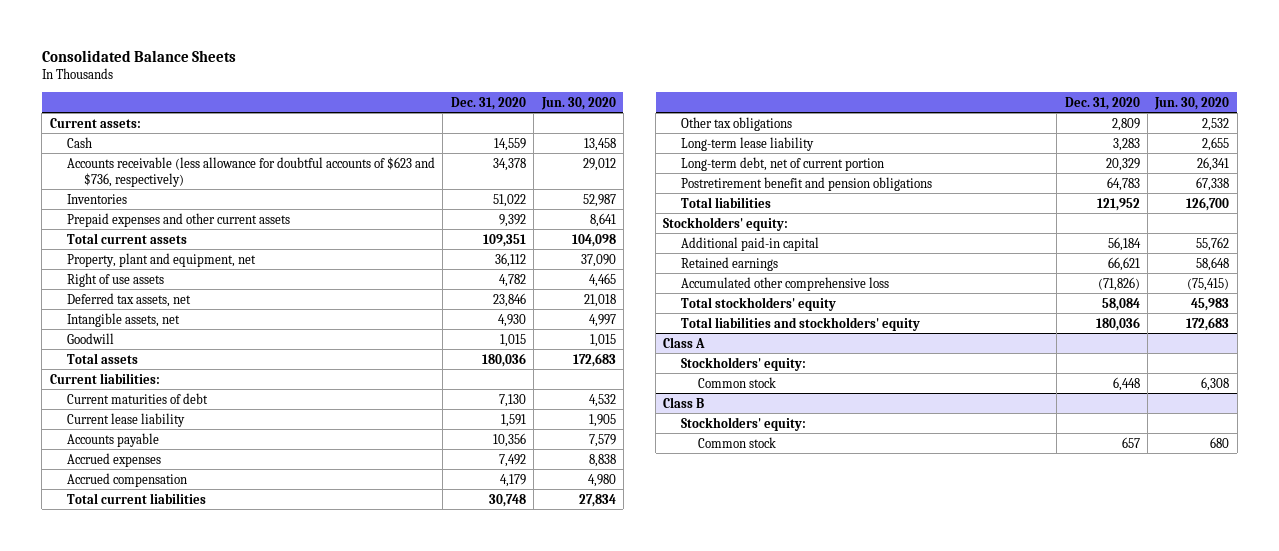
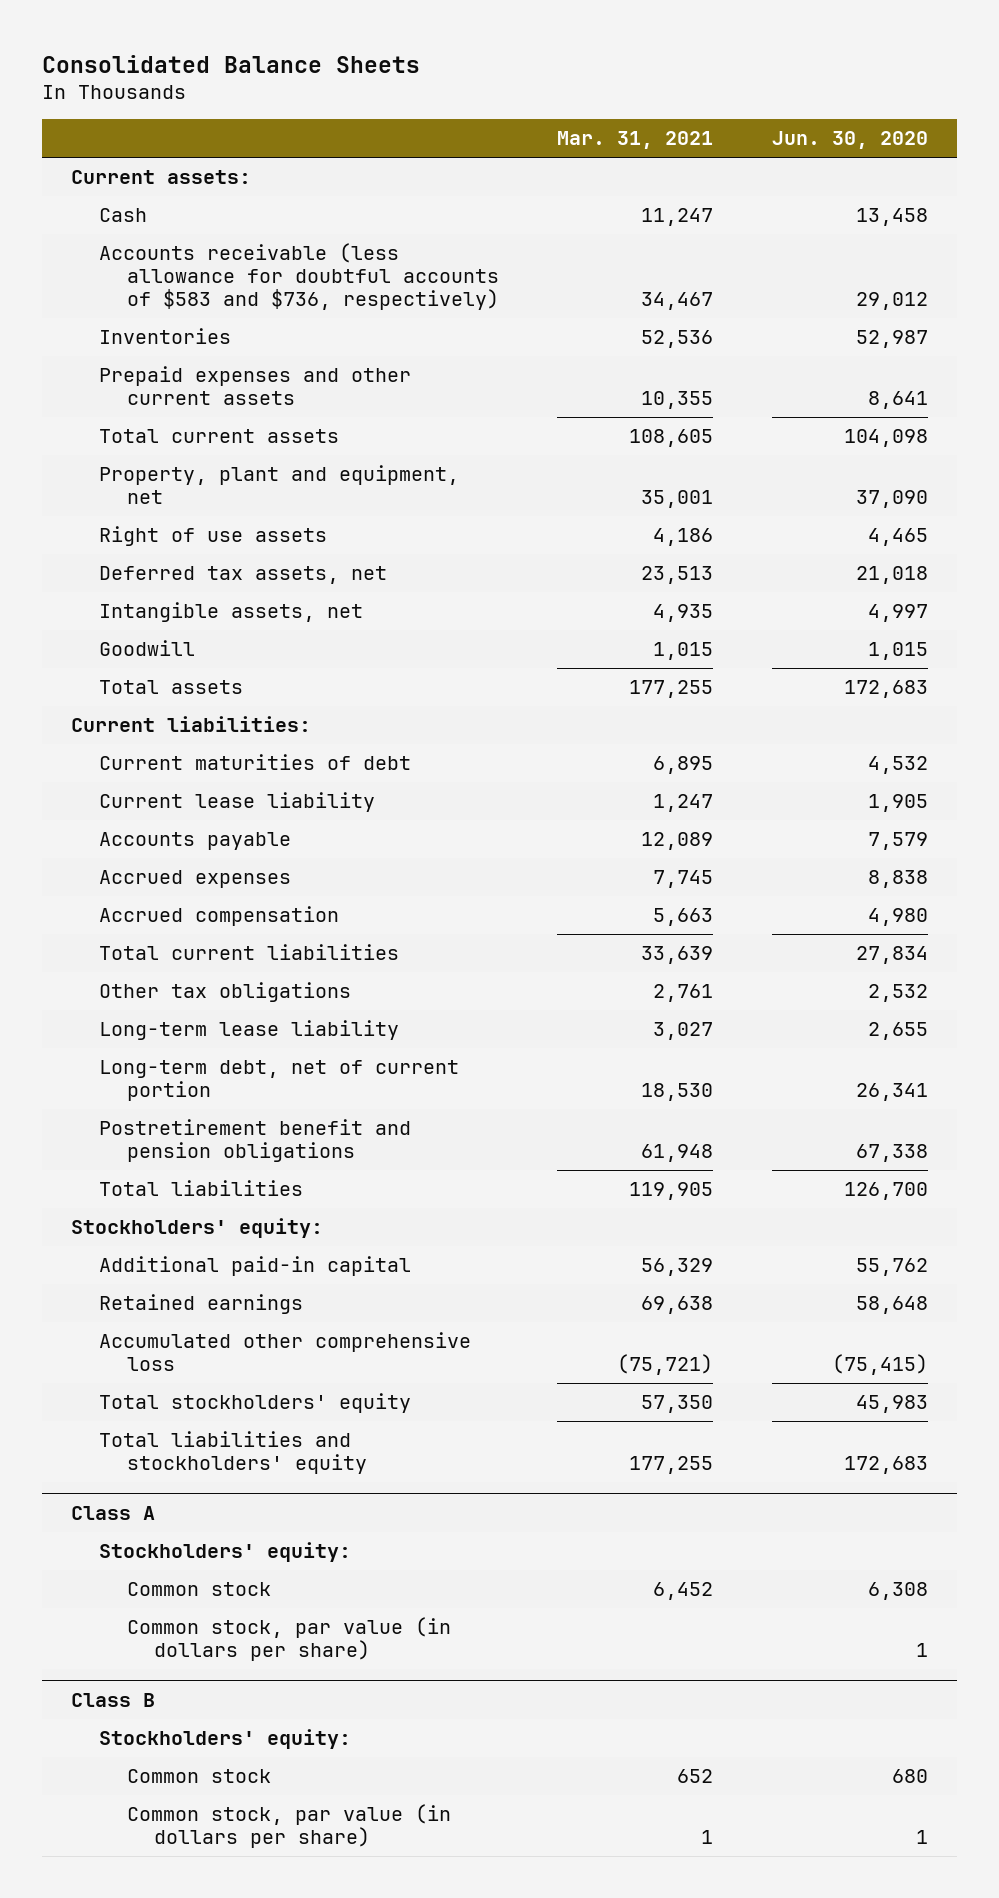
- | Dec. 31, 2020 | Jun. 30, 2020
+ | Mar. 31, 2021 | Jun. 30, 2020
- Accounts receivable (less allowance for doubtful accounts of $623 and $736, respectively) | 34,378 | 29,012
+ Accounts receivable (less allowance for doubtful accounts of $583 and $736, respectively) | 34,467 | 29,012
@ Class A
+ Common stock, par value (in dollars per share) | | 1
@ Class B
+ Common stock, par value (in dollars per share) | 1 | 1

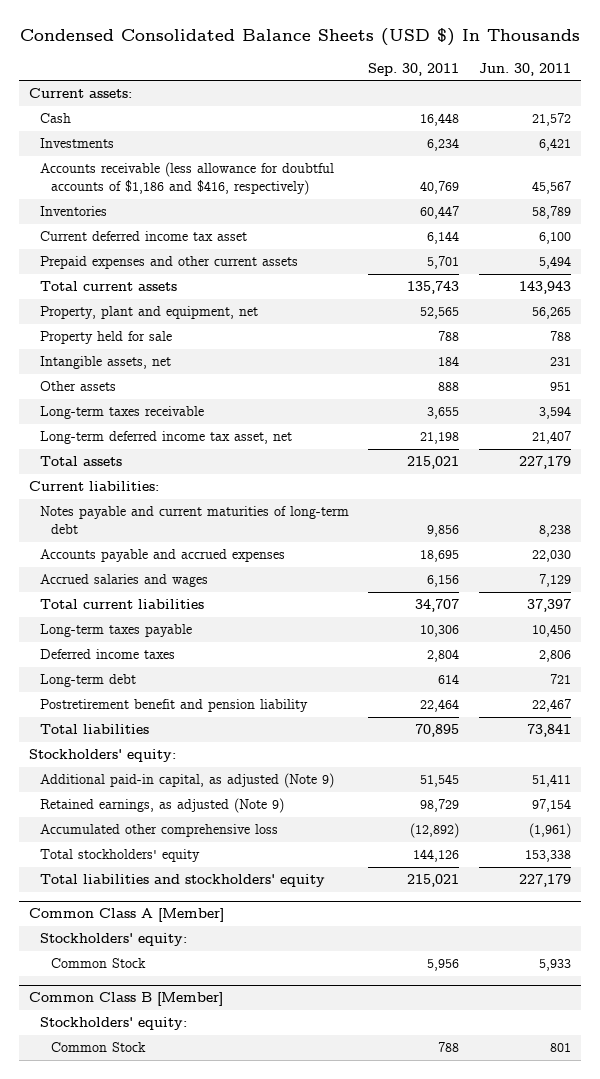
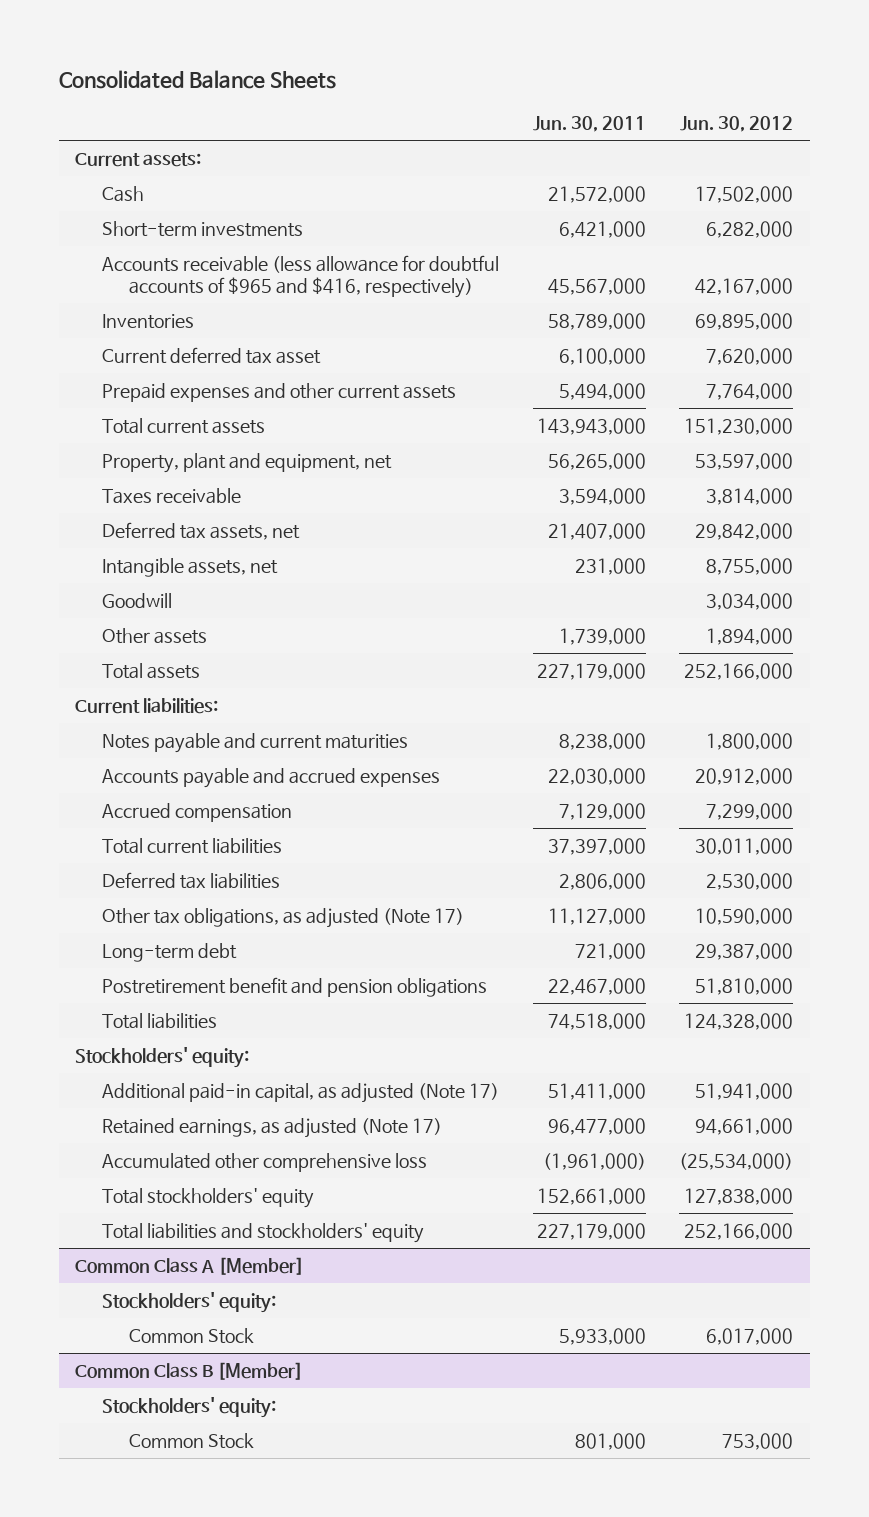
- Condensed Consolidated Balance Sheets (USD $) In Thousands
+ Consolidated Balance Sheets
- | Sep. 30, 2011 | Jun. 30, 2011
+ | Jun. 30, 2011 | Jun. 30, 2012
- Cash | 16,448 | 21,572
- Investments | 6,234 | 6,421
- Accounts receivable (less allowance for doubtful accounts of $1,186 and $416, respectively) | 40,769 | 45,567
- Inventories | 60,447 | 58,789
- Current deferred income tax asset | 6,144 | 6,100
- Prepaid expenses and other current assets | 5,701 | 5,494
- Total current assets | 135,743 | 143,943
- Property, plant and equipment, net | 52,565 | 56,265
- Property held for sale | 788 | 788
- Intangible assets, net | 184 | 231
- Other assets | 888 | 951
- Long-term taxes receivable | 3,655 | 3,594
- Long-term deferred income tax asset, net | 21,198 | 21,407
- Total assets | 215,021 | 227,179
+ Cash | 21,572,000 | 17,502,000
+ Short-term investments | 6,421,000 | 6,282,000
+ Accounts receivable (less allowance for doubtful accounts of $965 and $416, respectively) | 45,567,000 | 42,167,000
+ Inventories | 58,789,000 | 69,895,000
+ Current deferred tax asset | 6,100,000 | 7,620,000
+ Prepaid expenses and other current assets | 5,494,000 | 7,764,000
+ Total current assets | 143,943,000 | 151,230,000
+ Property, plant and equipment, net | 56,265,000 | 53,597,000
+ Taxes receivable | 3,594,000 | 3,814,000
+ Deferred tax assets, net | 21,407,000 | 29,842,000
+ Intangible assets, net | 231,000 | 8,755,000
+ Goodwill | | 3,034,000
+ Other assets | 1,739,000 | 1,894,000
+ Total assets | 227,179,000 | 252,166,000
- Notes payable and current maturities of long-term debt | 9,856 | 8,238
- Accounts payable and accrued expenses | 18,695 | 22,030
- Accrued salaries and wages | 6,156 | 7,129
- Total current liabilities | 34,707 | 37,397
- Long-term taxes payable | 10,306 | 10,450
- Deferred income taxes | 2,804 | 2,806
- Long-term debt | 614 | 721
- Postretirement benefit and pension liability | 22,464 | 22,467
- Total liabilities | 70,895 | 73,841
+ Notes payable and current maturities | 8,238,000 | 1,800,000
+ Accounts payable and accrued expenses | 22,030,000 | 20,912,000
+ Accrued compensation | 7,129,000 | 7,299,000
+ Total current liabilities | 37,397,000 | 30,011,000
+ Deferred tax liabilities | 2,806,000 | 2,530,000
+ Other tax obligations, as adjusted (Note 17) | 11,127,000 | 10,590,000
+ Long-term debt | 721,000 | 29,387,000
+ Postretirement benefit and pension obligations | 22,467,000 | 51,810,000
+ Total liabilities | 74,518,000 | 124,328,000
- Additional paid-in capital, as adjusted (Note 9) | 51,545 | 51,411
- Retained earnings, as adjusted (Note 9) | 98,729 | 97,154
- Accumulated other comprehensive loss | (12,892) | (1,961)
- Total stockholders' equity | 144,126 | 153,338
- Total liabilities and stockholders' equity | 215,021 | 227,179
+ Additional paid-in capital, as adjusted (Note 17) | 51,411,000 | 51,941,000
+ Retained earnings, as adjusted (Note 17) | 96,477,000 | 94,661,000
+ Accumulated other comprehensive loss | (1,961,000) | (25,534,000)
+ Total stockholders' equity | 152,661,000 | 127,838,000
+ Total liabilities and stockholders' equity | 227,179,000 | 252,166,000
@ Common Class A [Member]
- Common Stock | 5,956 | 5,933
+ Common Stock | 5,933,000 | 6,017,000
@ Common Class B [Member]
- Common Stock | 788 | 801
+ Common Stock | 801,000 | 753,000

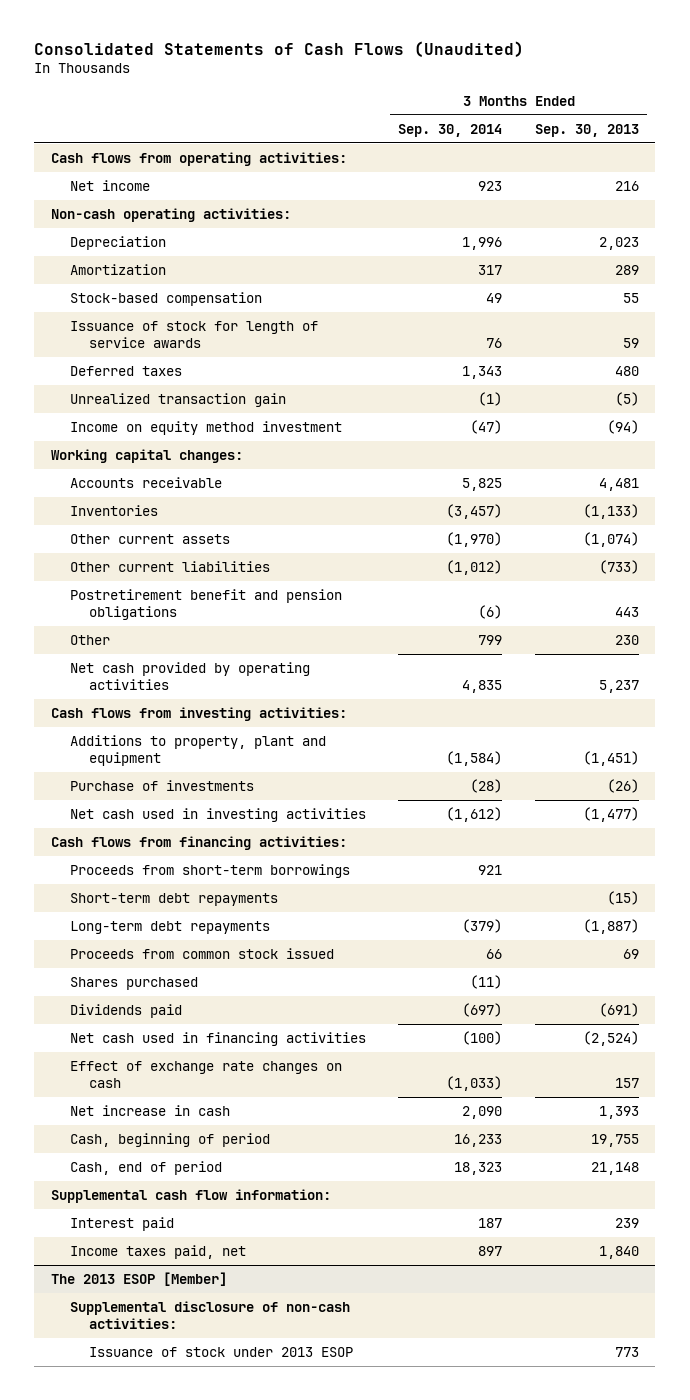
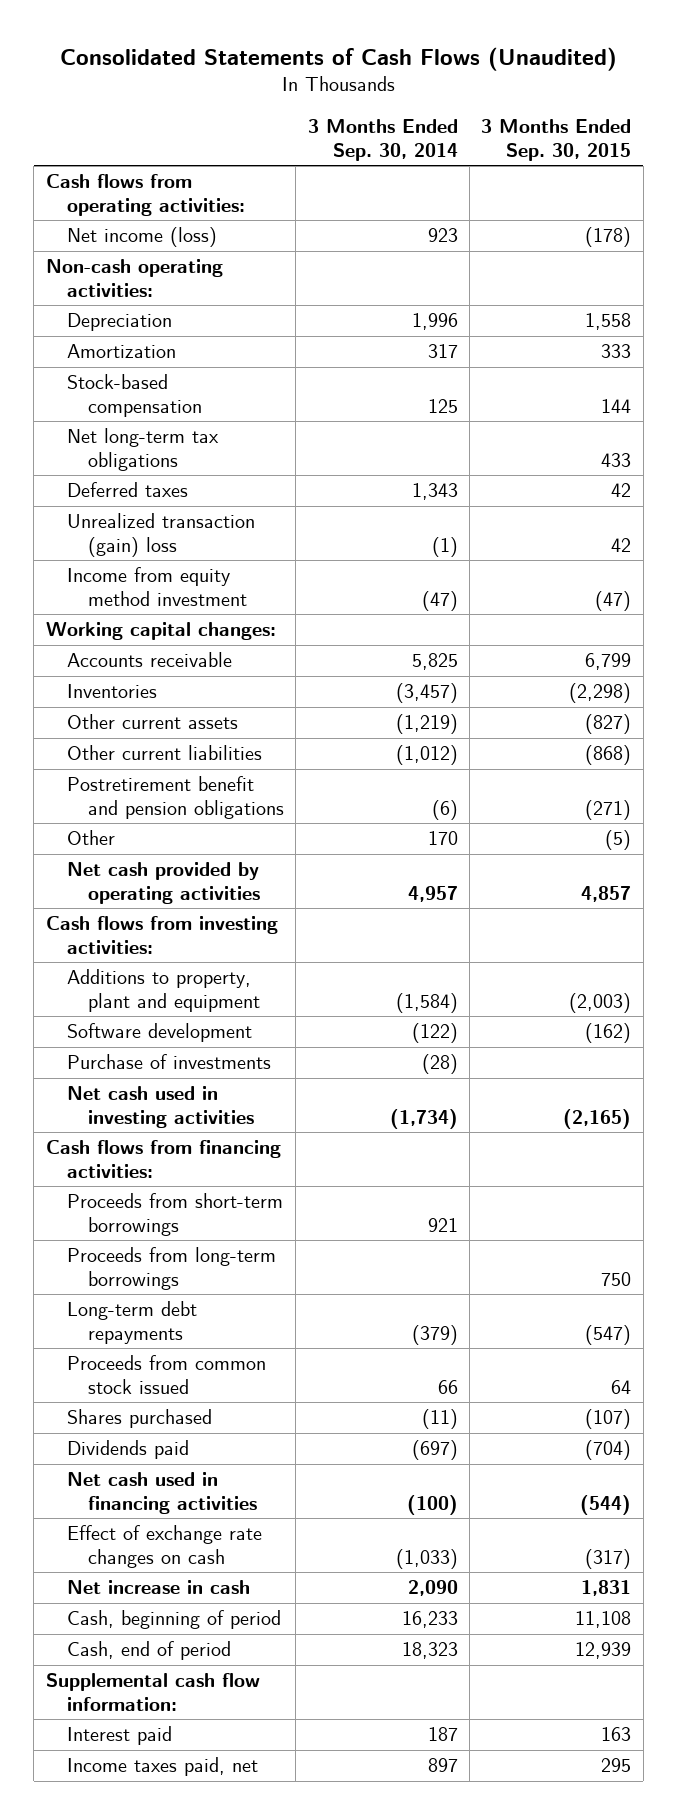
- | 3 Months Ended Sep. 30, 2014 | 3 Months Ended Sep. 30, 2013
+ | 3 Months Ended Sep. 30, 2014 | 3 Months Ended Sep. 30, 2015
- Net income | 923 | 216
+ Net income (loss) | 923 | (178)
- Stock-based compensation | 49 | 55
- Issuance of stock for length of service awards | 76 | 59
+ Stock-based compensation | 125 | 144
+ Net long-term tax obligations | | 433
- Unrealized transaction gain | (1) | (5)
- Income on equity method investment | (47) | (94)
+ Unrealized transaction (gain) loss | (1) | 42
+ Income from equity method investment | (47) | (47)
- Other current assets | (1,970) | (1,074)
+ Other current assets | (1,219) | (827)
- Other | 799 | 230
- Net cash provided by operating activities | 4,835 | 5,237
+ Other | 170 | (5)
+ Net cash provided by operating activities | 4,957 | 4,857
+ Software development | (122) | (162)
- Net cash used in investing activities | (1,612) | (1,477)
+ Net cash used in investing activities | (1,734) | (2,165)
- Short-term debt repayments | | (15)
+ Proceeds from long-term borrowings | | 750
- The 2013 ESOP [Member]
- Supplemental disclosure of non-cash activities:
- Issuance of stock under 2013 ESOP | | 773

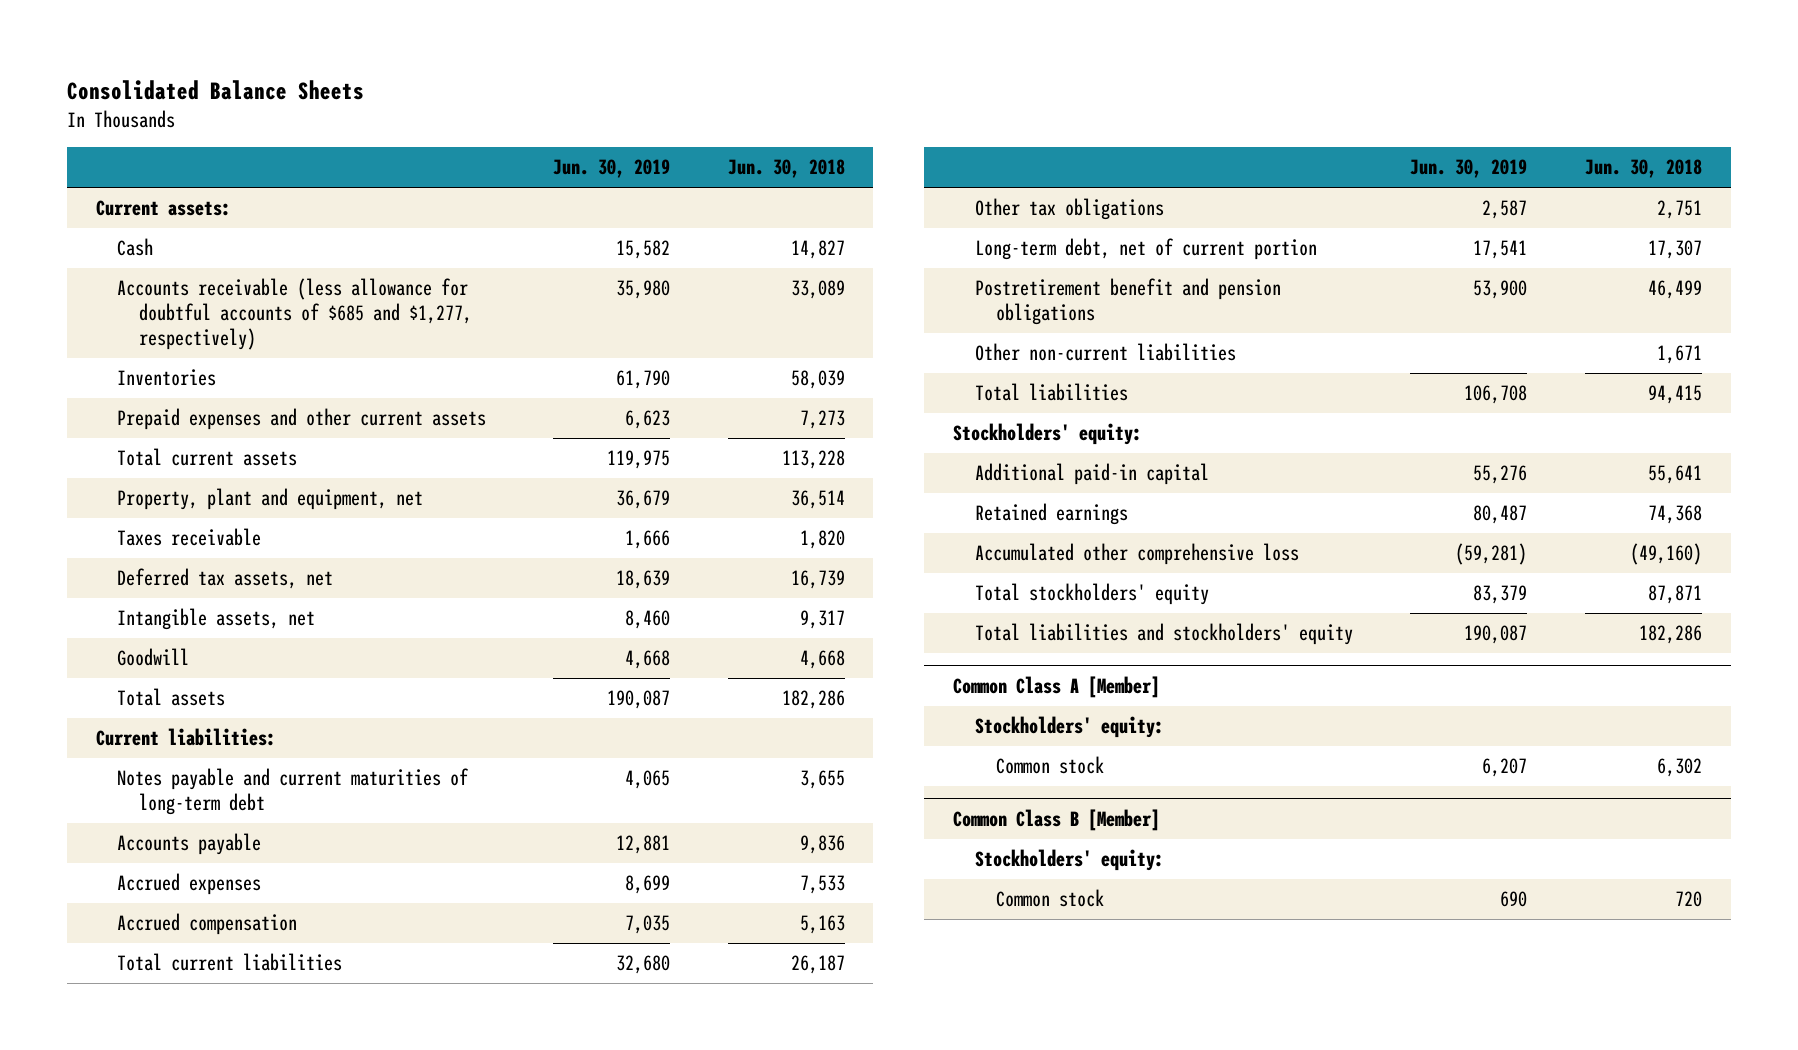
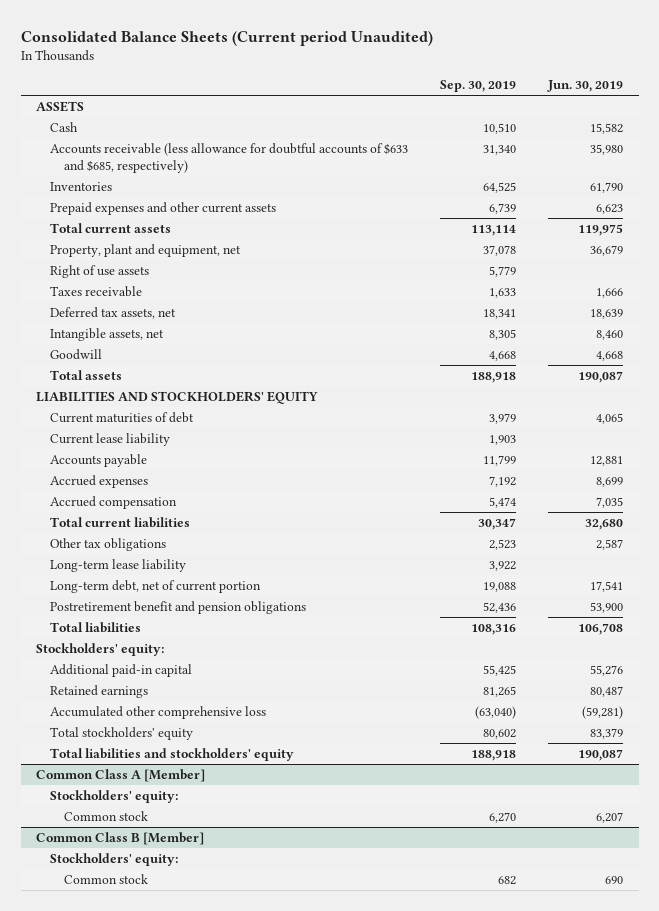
- Consolidated Balance Sheets
+ Consolidated Balance Sheets (Current period Unaudited)
- | Jun. 30, 2019 | Jun. 30, 2018
+ | Sep. 30, 2019 | Jun. 30, 2019
- Current assets:
+ ASSETS
- Accounts receivable (less allowance for doubtful accounts of $685 and $1,277, respectively) | 35,980 | 33,089
+ Accounts receivable (less allowance for doubtful accounts of $633 and $685, respectively) | 31,340 | 35,980
+ Right of use assets | 5,779 |
- Current liabilities:
- Notes payable and current maturities of long-term debt | 4,065 | 3,655
+ LIABILITIES AND STOCKHOLDERS' EQUITY
+ Current maturities of debt | 3,979 | 4,065
+ Current lease liability | 1,903 |
+ Long-term lease liability | 3,922 |
- Other non-current liabilities | | 1,671

